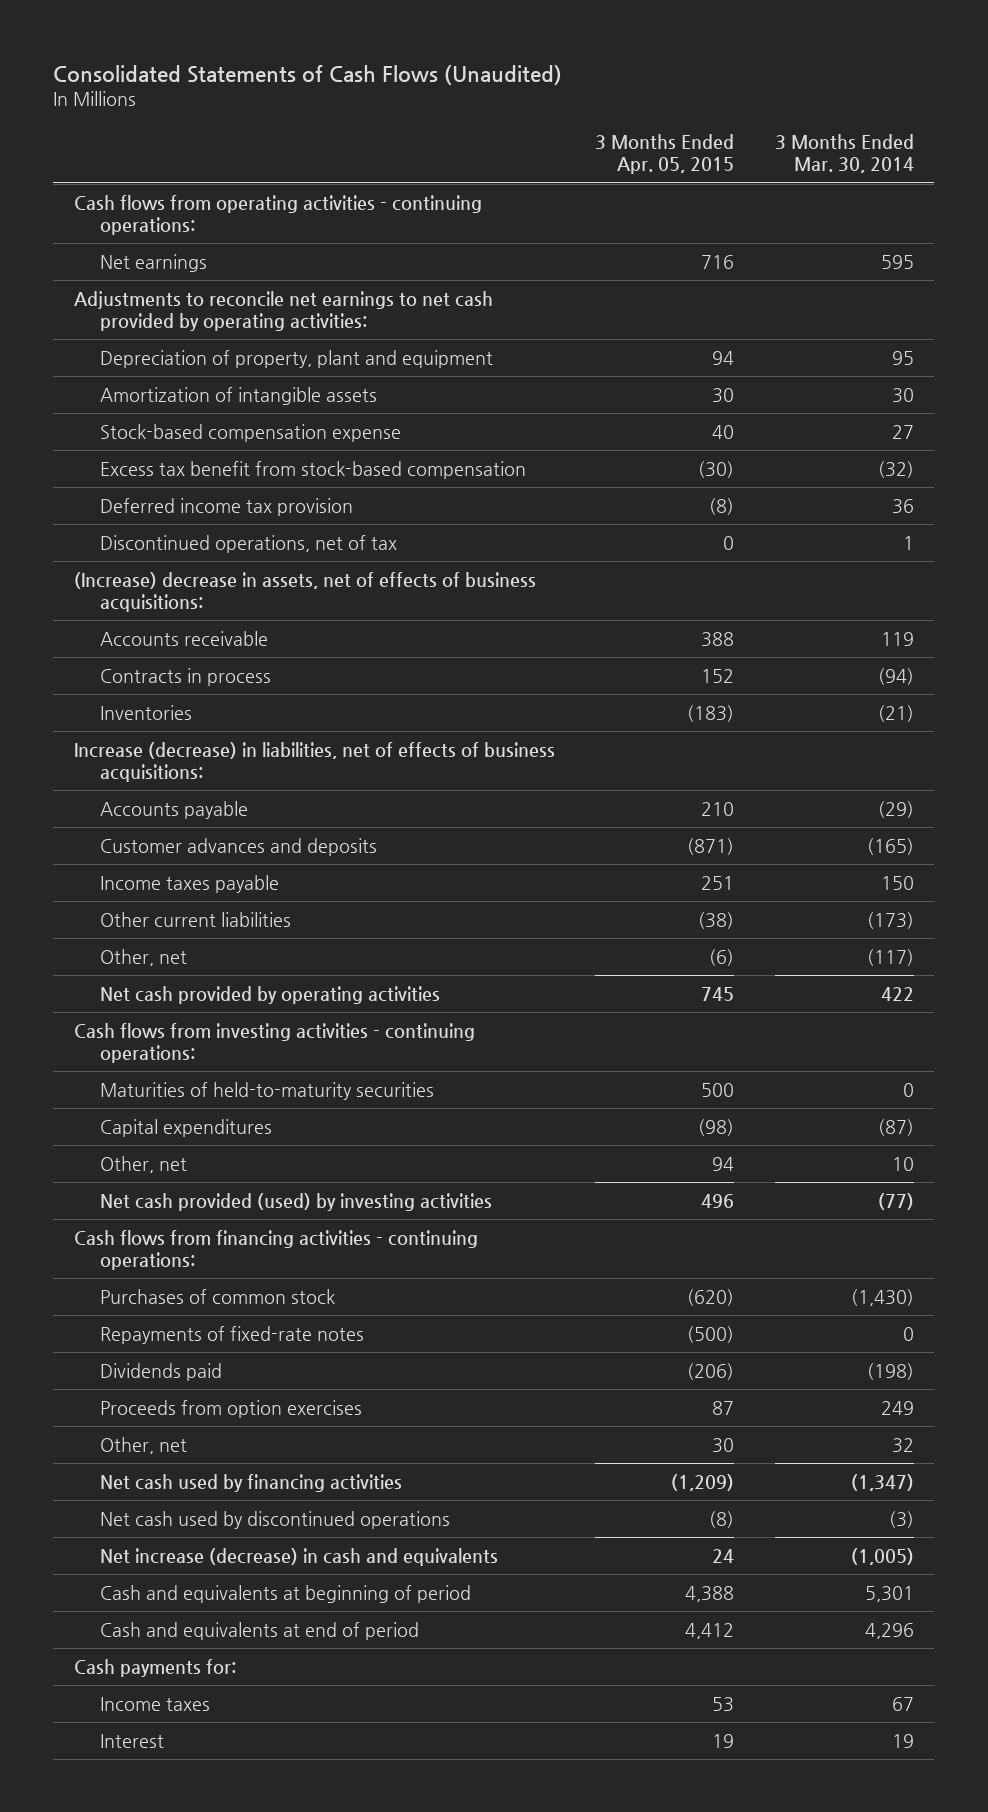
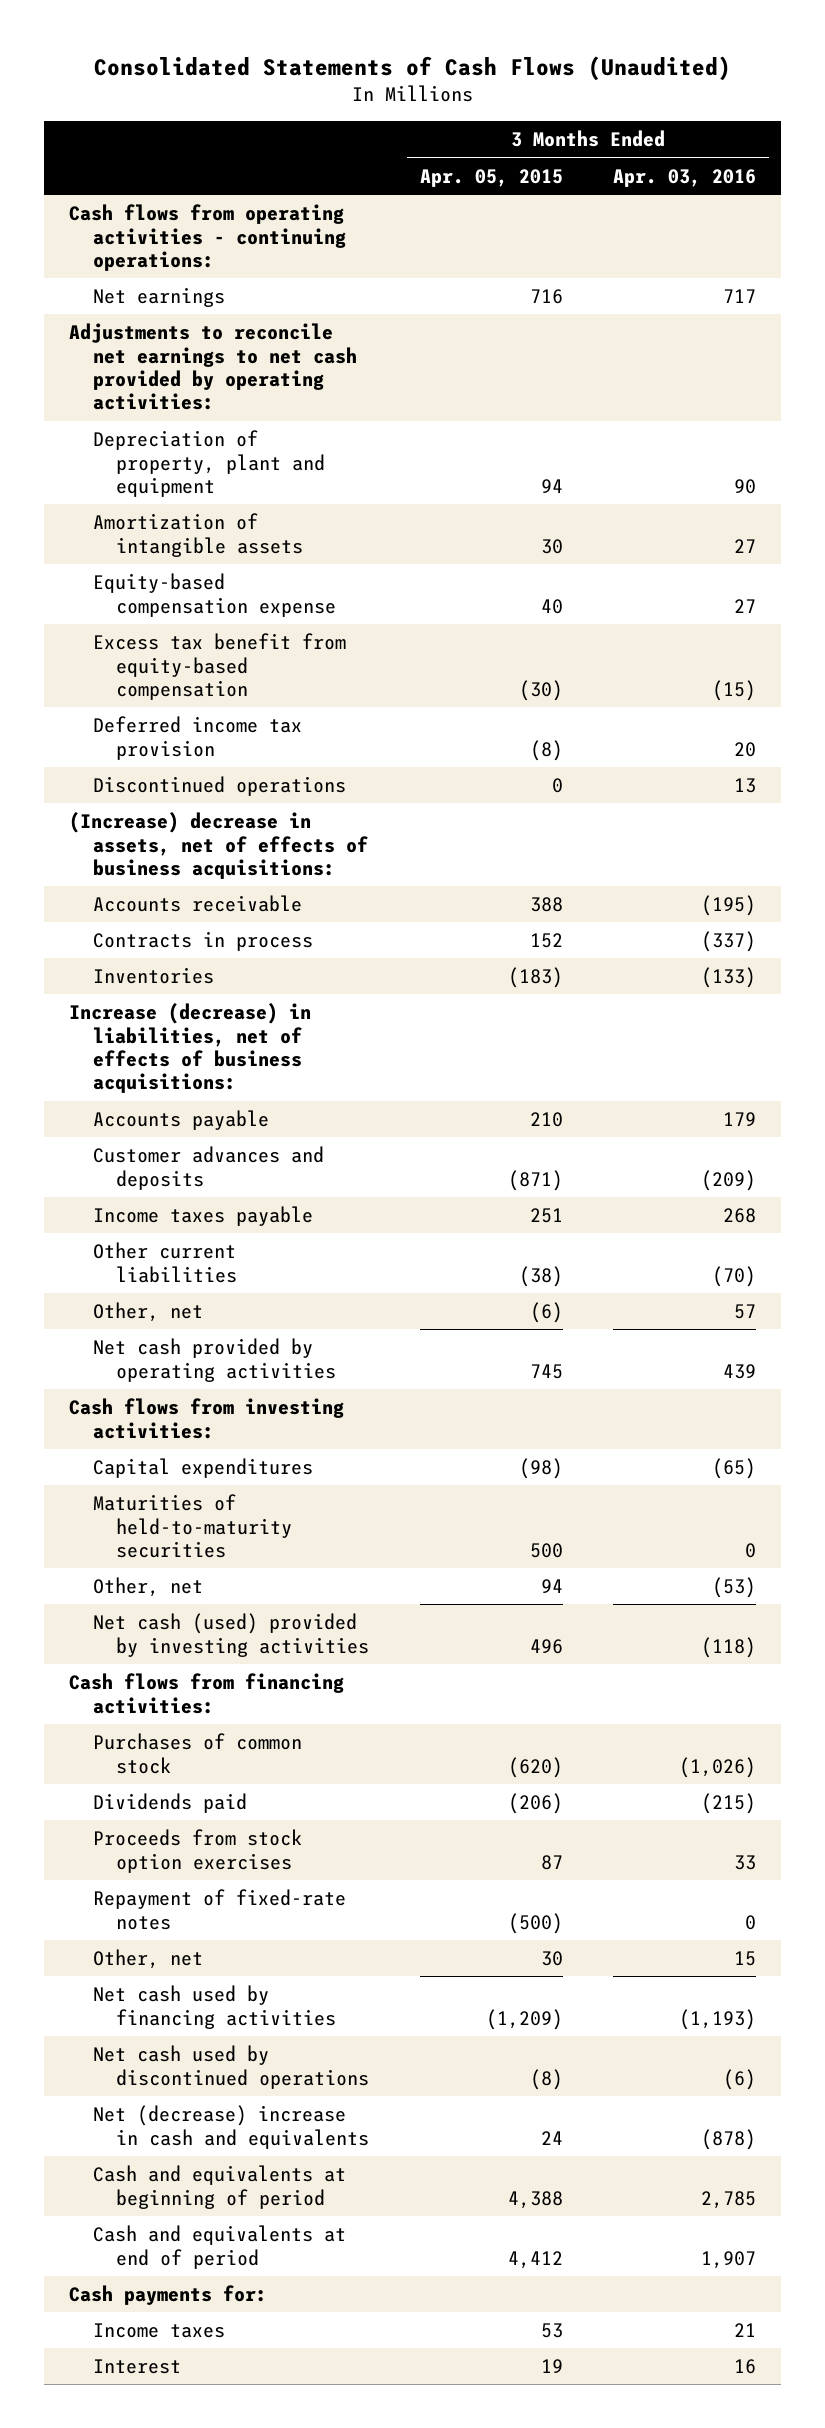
- | 3 Months Ended Apr. 05, 2015 | 3 Months Ended Mar. 30, 2014
+ | 3 Months Ended Apr. 05, 2015 | 3 Months Ended Apr. 03, 2016
- Stock-based compensation expense | 40 | 27
- Excess tax benefit from stock-based compensation | (30) | (32)
+ Equity-based compensation expense | 40 | 27
+ Excess tax benefit from equity-based compensation | (30) | (15)
- Discontinued operations, net of tax | 0 | 1
+ Discontinued operations | 0 | 13
- Cash flows from investing activities - continuing operations:
+ Cash flows from investing activities:
moved down: Maturities of held-to-maturity securities | 500 | 0
- Net cash provided (used) by investing activities | 496 | (77)
- Cash flows from financing activities - continuing operations:
+ Net cash (used) provided by investing activities | 496 | (118)
+ Cash flows from financing activities:
- Repayments of fixed-rate notes | (500) | 0
- Proceeds from option exercises | 87 | 249
+ Proceeds from stock option exercises | 87 | 33
+ Repayment of fixed-rate notes | (500) | 0
- Net increase (decrease) in cash and equivalents | 24 | (1,005)
+ Net (decrease) increase in cash and equivalents | 24 | (878)

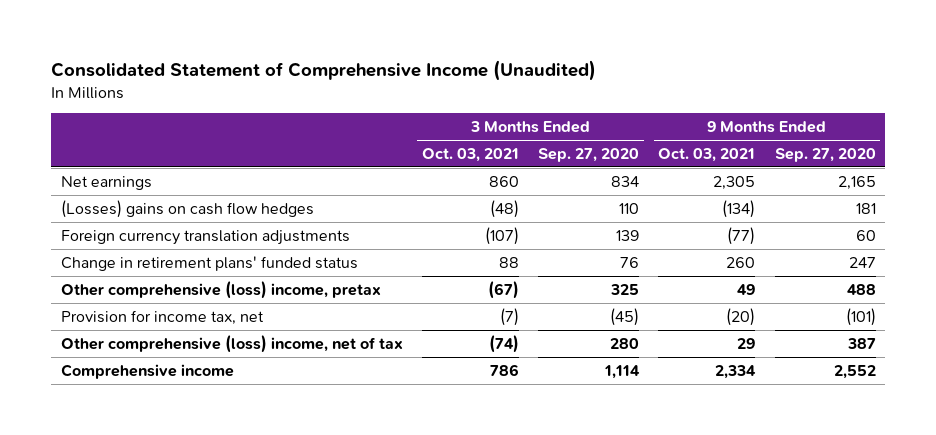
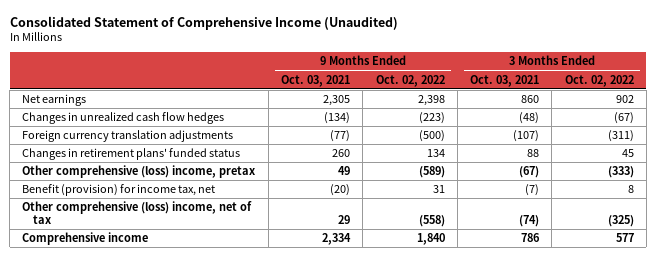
- | 3 Months Ended Oct. 03, 2021 | 3 Months Ended Sep. 27, 2020 | 9 Months Ended Oct. 03, 2021 | 9 Months Ended Sep. 27, 2020
+ | 9 Months Ended Oct. 03, 2021 | 9 Months Ended Oct. 02, 2022 | 3 Months Ended Oct. 03, 2021 | 3 Months Ended Oct. 02, 2022
- (Losses) gains on cash flow hedges | (48) | 110 | (134) | 181
+ Changes in unrealized cash flow hedges | (134) | (223) | (48) | (67)
- Change in retirement plans' funded status | 88 | 76 | 260 | 247
+ Changes in retirement plans' funded status | 260 | 134 | 88 | 45
- Provision for income tax, net | (7) | (45) | (20) | (101)
+ Benefit (provision) for income tax, net | (20) | 31 | (7) | 8

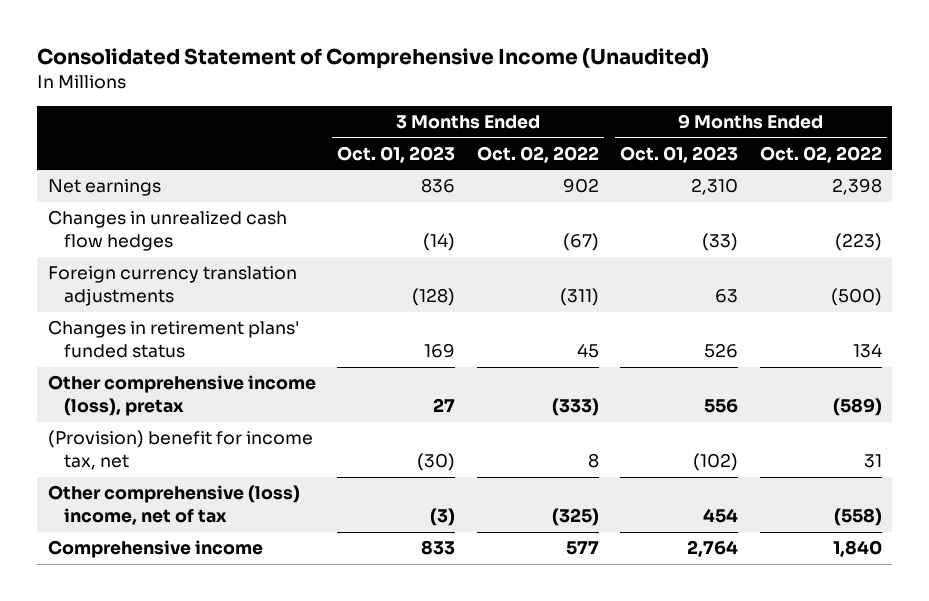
- | 9 Months Ended Oct. 03, 2021 | 9 Months Ended Oct. 02, 2022 | 3 Months Ended Oct. 03, 2021 | 3 Months Ended Oct. 02, 2022
+ | 3 Months Ended Oct. 01, 2023 | 3 Months Ended Oct. 02, 2022 | 9 Months Ended Oct. 01, 2023 | 9 Months Ended Oct. 02, 2022
- Other comprehensive (loss) income, pretax | 49 | (589) | (67) | (333)
- Benefit (provision) for income tax, net | (20) | 31 | (7) | 8
+ Other comprehensive income (loss), pretax | 27 | (333) | 556 | (589)
+ (Provision) benefit for income tax, net | (30) | 8 | (102) | 31

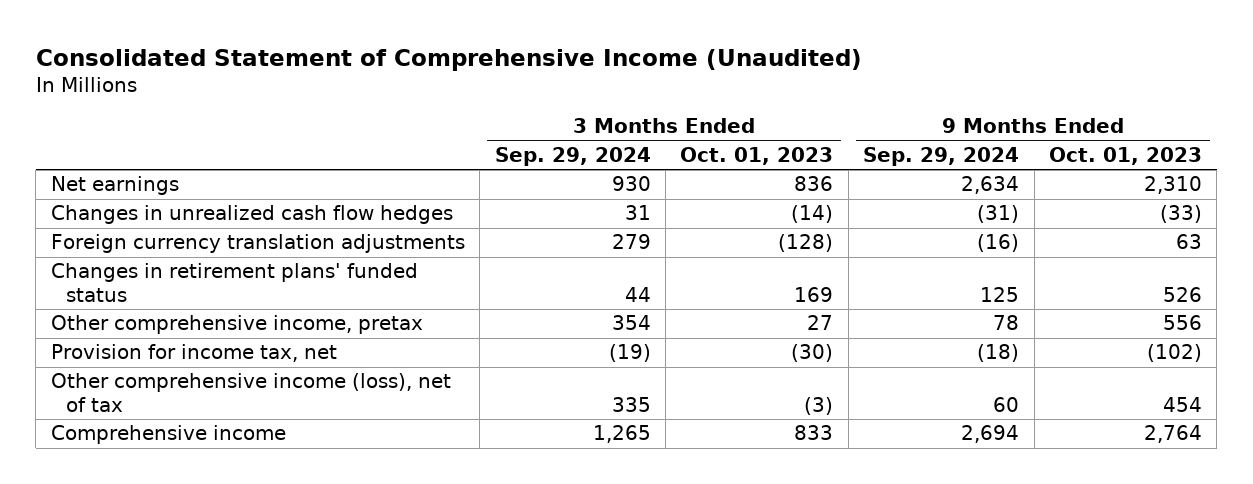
- | 3 Months Ended Oct. 01, 2023 | 3 Months Ended Oct. 02, 2022 | 9 Months Ended Oct. 01, 2023 | 9 Months Ended Oct. 02, 2022
+ | 3 Months Ended Sep. 29, 2024 | 3 Months Ended Oct. 01, 2023 | 9 Months Ended Sep. 29, 2024 | 9 Months Ended Oct. 01, 2023
- Other comprehensive income (loss), pretax | 27 | (333) | 556 | (589)
- (Provision) benefit for income tax, net | (30) | 8 | (102) | 31
- Other comprehensive (loss) income, net of tax | (3) | (325) | 454 | (558)
+ Other comprehensive income, pretax | 354 | 27 | 78 | 556
+ Provision for income tax, net | (19) | (30) | (18) | (102)
+ Other comprehensive income (loss), net of tax | 335 | (3) | 60 | 454

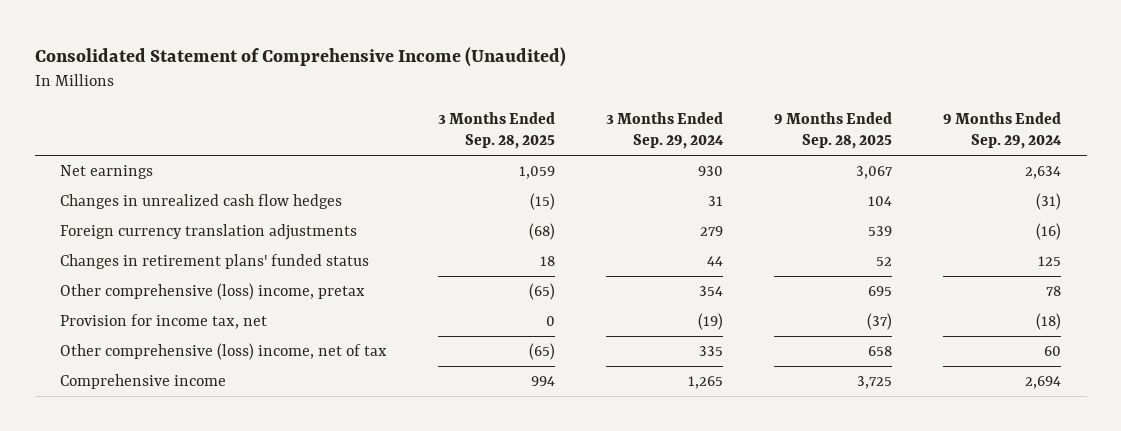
- | 3 Months Ended Sep. 29, 2024 | 3 Months Ended Oct. 01, 2023 | 9 Months Ended Sep. 29, 2024 | 9 Months Ended Oct. 01, 2023
+ | 3 Months Ended Sep. 28, 2025 | 3 Months Ended Sep. 29, 2024 | 9 Months Ended Sep. 28, 2025 | 9 Months Ended Sep. 29, 2024
- Other comprehensive income, pretax | 354 | 27 | 78 | 556
+ Other comprehensive (loss) income, pretax | (65) | 354 | 695 | 78
- Other comprehensive income (loss), net of tax | 335 | (3) | 60 | 454
+ Other comprehensive (loss) income, net of tax | (65) | 335 | 658 | 60

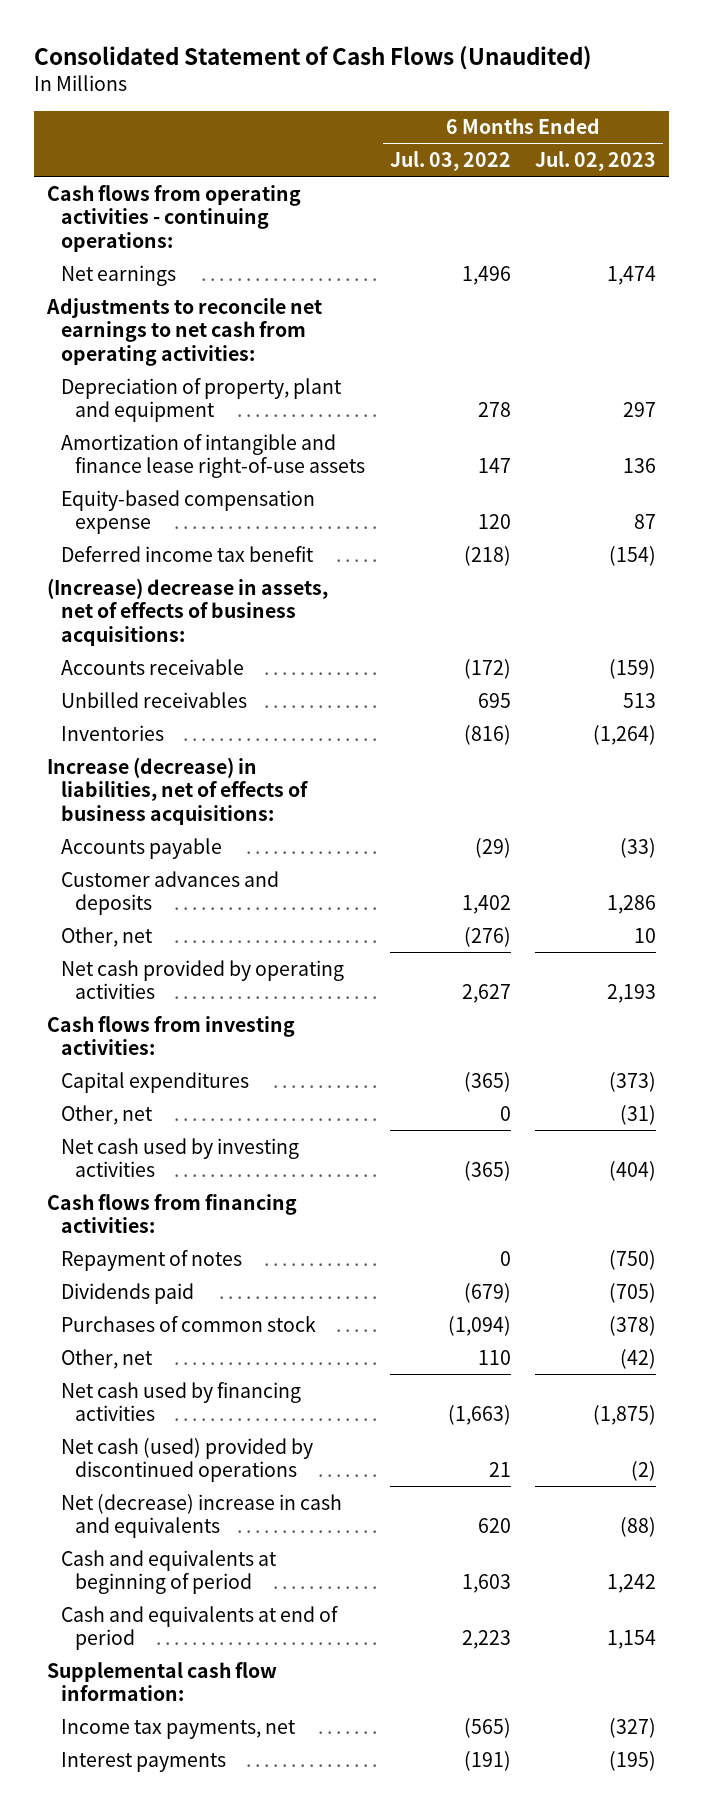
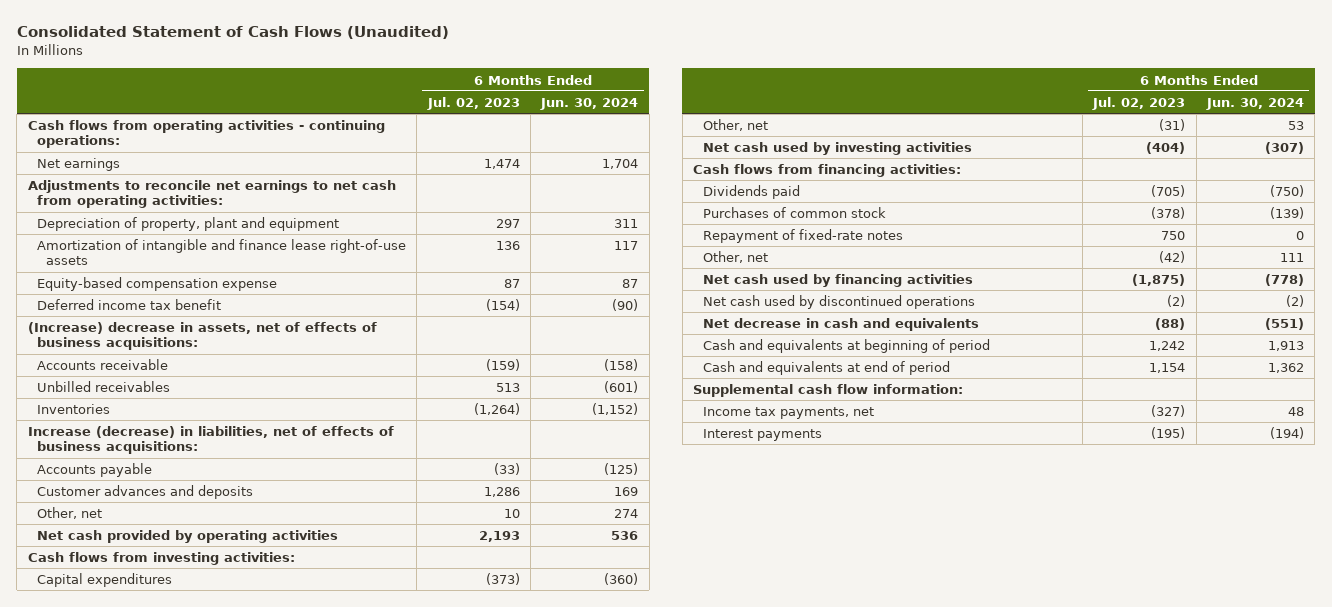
- | 6 Months Ended Jul. 03, 2022 | 6 Months Ended Jul. 02, 2023
+ | 6 Months Ended Jul. 02, 2023 | 6 Months Ended Jun. 30, 2024
- Repayment of notes | 0 | (750)
+ Repayment of fixed-rate notes | 750 | 0
- Net cash (used) provided by discontinued operations | 21 | (2)
- Net (decrease) increase in cash and equivalents | 620 | (88)
+ Net cash used by discontinued operations | (2) | (2)
+ Net decrease in cash and equivalents | (88) | (551)

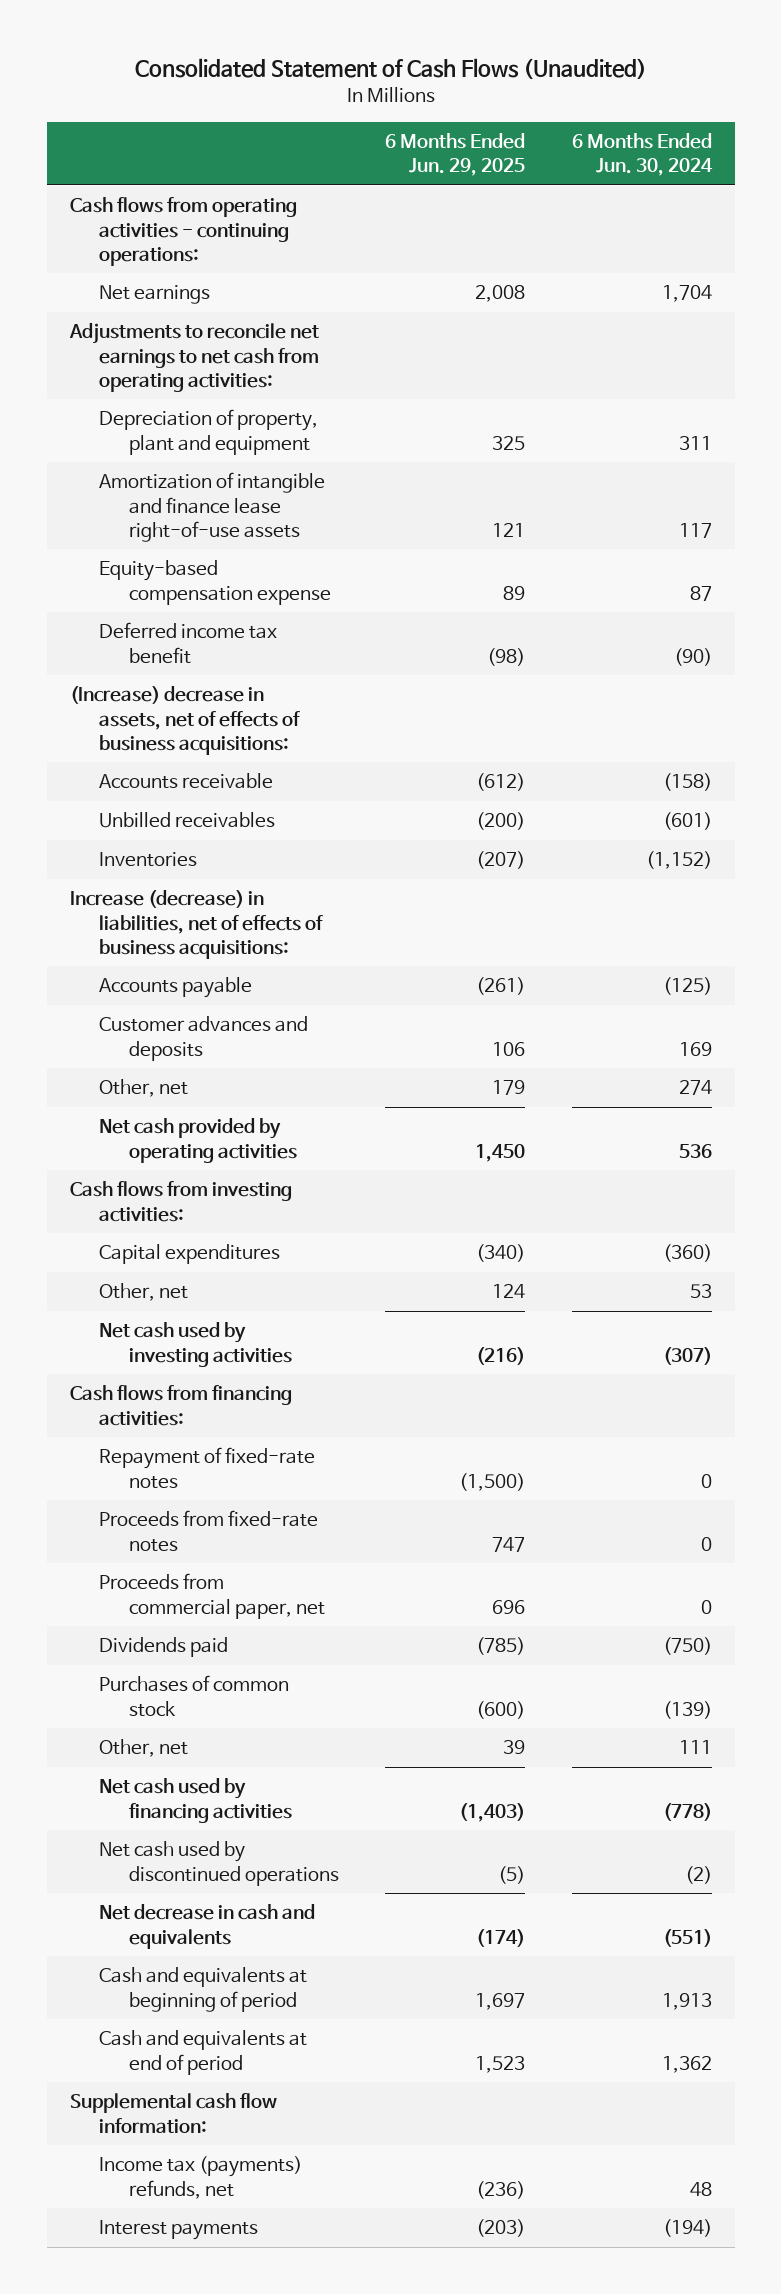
- | 6 Months Ended Jul. 02, 2023 | 6 Months Ended Jun. 30, 2024
+ | 6 Months Ended Jun. 29, 2025 | 6 Months Ended Jun. 30, 2024
moved up: Repayment of fixed-rate notes | (1,500) | 0
+ Proceeds from fixed-rate notes | 747 | 0
+ Proceeds from commercial paper, net | 696 | 0
- Income tax payments, net | (327) | 48
+ Income tax (payments) refunds, net | (236) | 48

